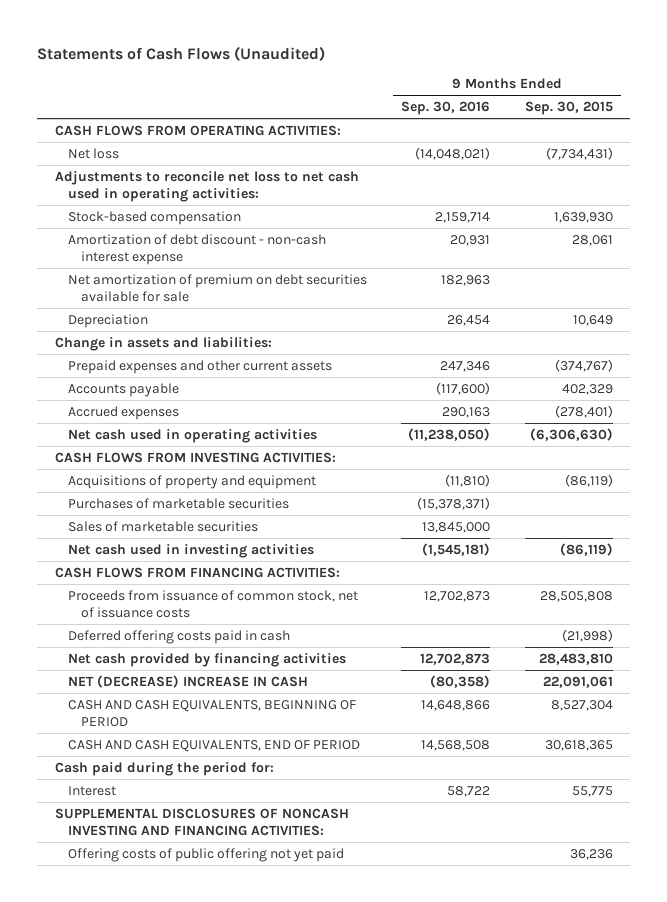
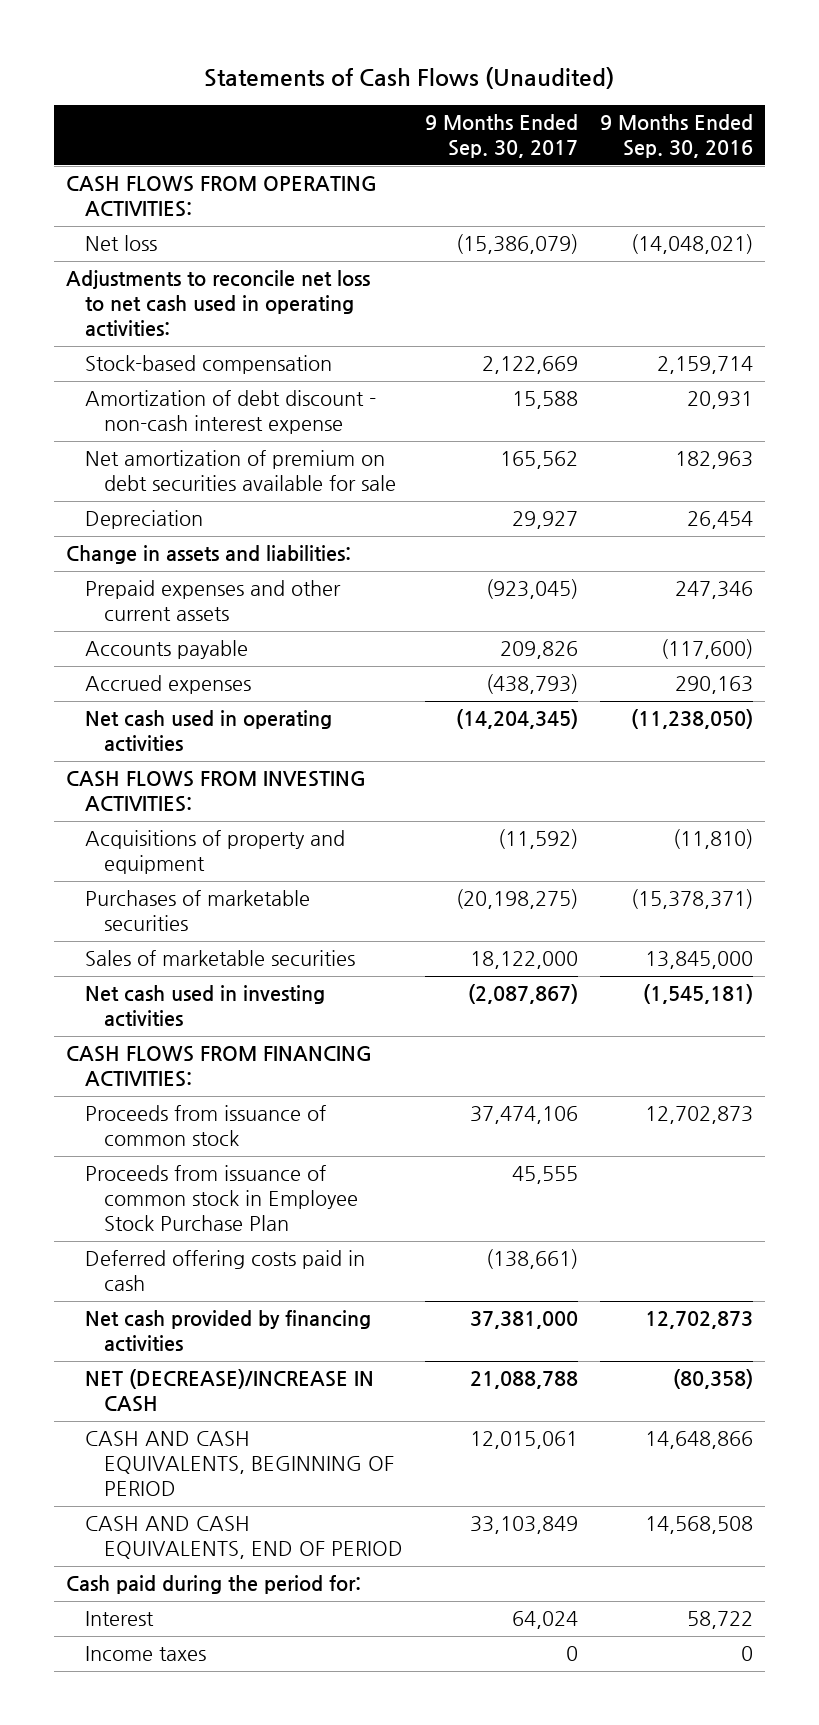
- | 9 Months Ended Sep. 30, 2016 | 9 Months Ended Sep. 30, 2015
+ | 9 Months Ended Sep. 30, 2017 | 9 Months Ended Sep. 30, 2016
- Proceeds from issuance of common stock, net of issuance costs | 12,702,873 | 28,505,808
+ Proceeds from issuance of common stock | 37,474,106 | 12,702,873
+ Proceeds from issuance of common stock in Employee Stock Purchase Plan | 45,555 |
- NET (DECREASE) INCREASE IN CASH | (80,358) | 22,091,061
+ NET (DECREASE)/INCREASE IN CASH | 21,088,788 | (80,358)
- SUPPLEMENTAL DISCLOSURES OF NONCASH INVESTING AND FINANCING ACTIVITIES:
- Offering costs of public offering not yet paid | | 36,236
+ Income taxes | 0 | 0

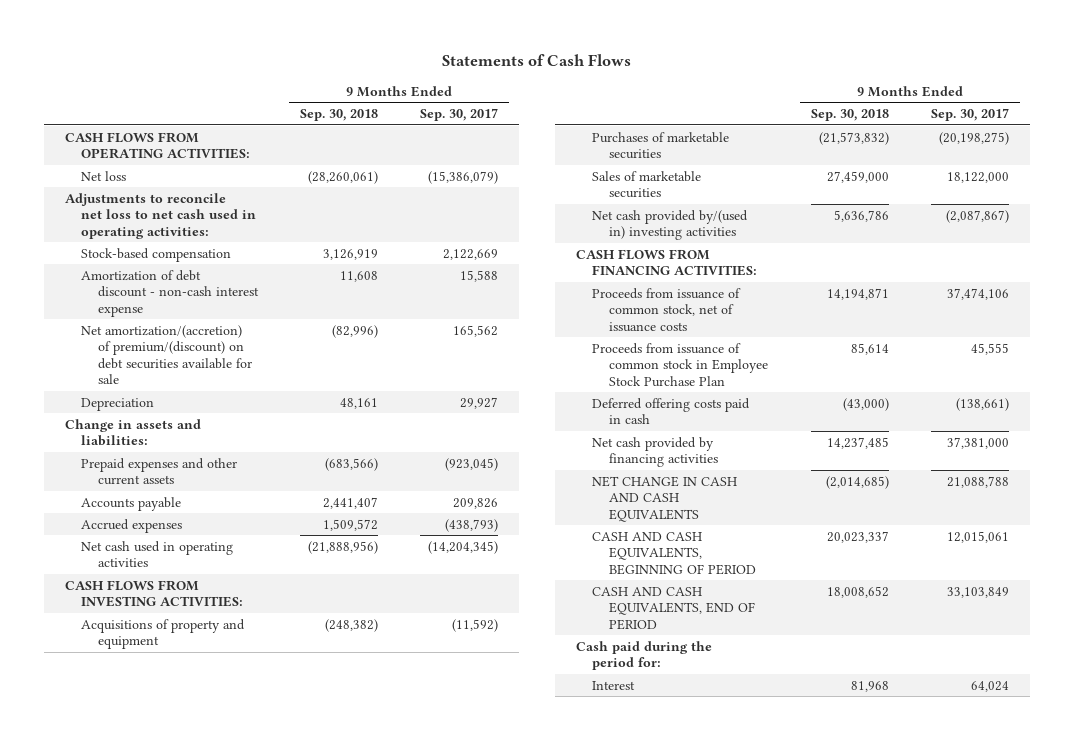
- Statements of Cash Flows (Unaudited)
+ Statements of Cash Flows
- | 9 Months Ended Sep. 30, 2017 | 9 Months Ended Sep. 30, 2016
+ | 9 Months Ended Sep. 30, 2018 | 9 Months Ended Sep. 30, 2017
- Net amortization of premium on debt securities available for sale | 165,562 | 182,963
+ Net amortization/(accretion) of premium/(discount) on debt securities available for sale | (82,996) | 165,562
- Net cash used in investing activities | (2,087,867) | (1,545,181)
+ Net cash provided by/(used in) investing activities | 5,636,786 | (2,087,867)
- Proceeds from issuance of common stock | 37,474,106 | 12,702,873
+ Proceeds from issuance of common stock, net of issuance costs | 14,194,871 | 37,474,106
- NET (DECREASE)/INCREASE IN CASH | 21,088,788 | (80,358)
+ NET CHANGE IN CASH AND CASH EQUIVALENTS | (2,014,685) | 21,088,788
- Income taxes | 0 | 0

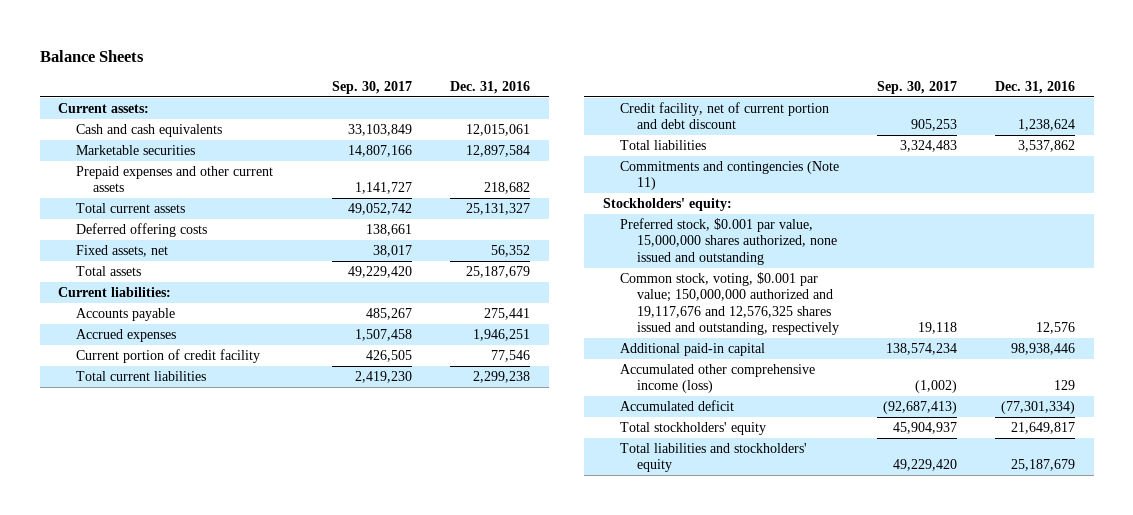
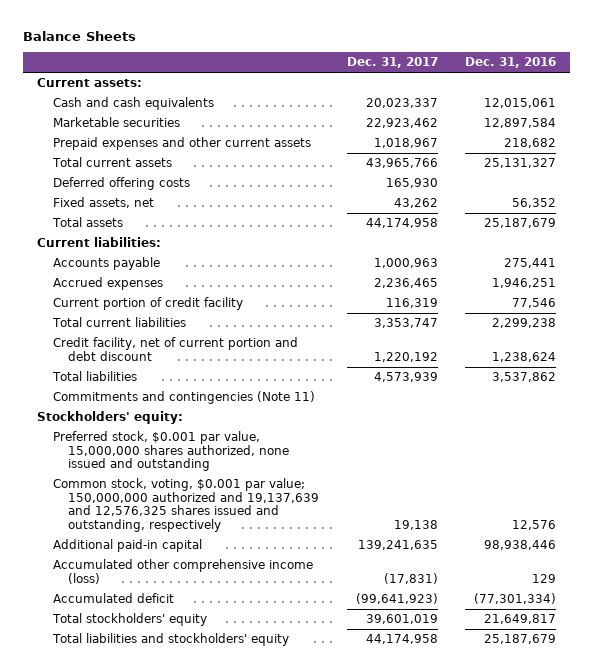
- | Sep. 30, 2017 | Dec. 31, 2016
+ | Dec. 31, 2017 | Dec. 31, 2016
- Common stock, voting, $0.001 par value; 150,000,000 authorized and 19,117,676 and 12,576,325 shares issued and outstanding, respectively | 19,118 | 12,576
+ Common stock, voting, $0.001 par value; 150,000,000 authorized and 19,137,639 and 12,576,325 shares issued and outstanding, respectively | 19,138 | 12,576

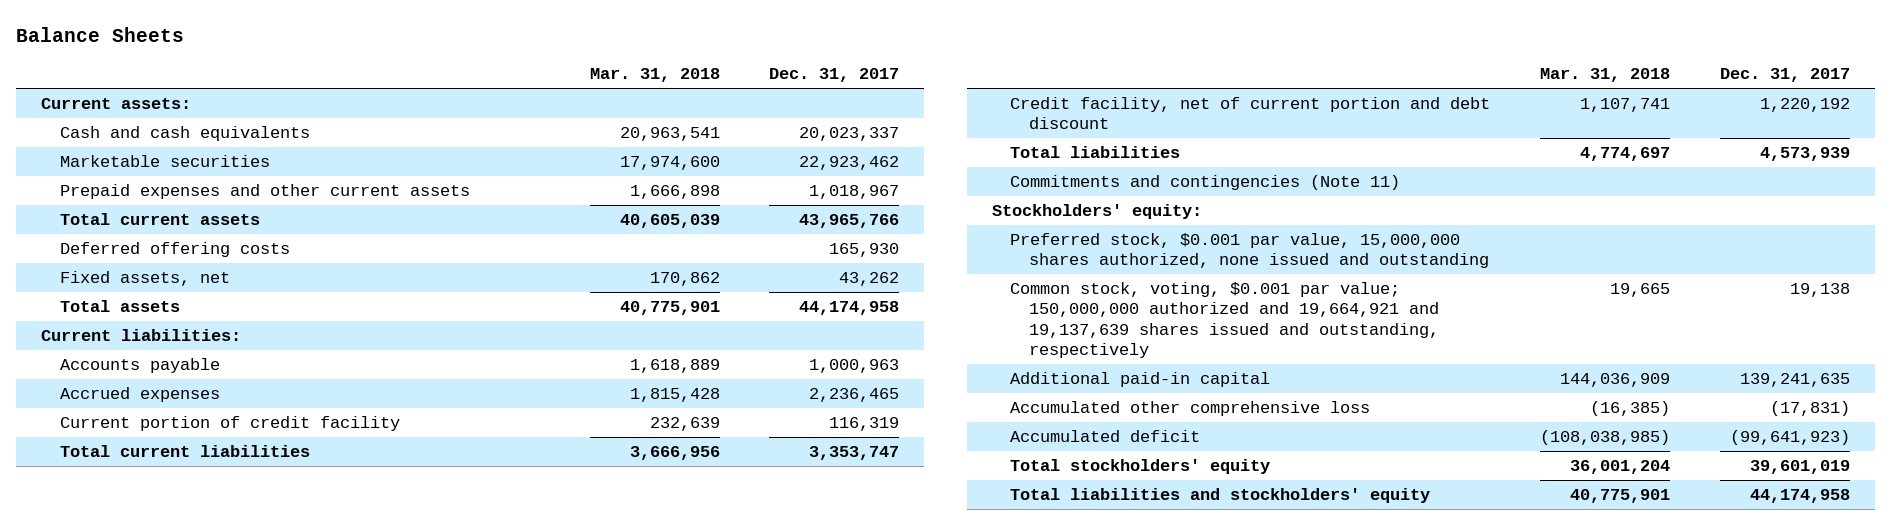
- | Dec. 31, 2017 | Dec. 31, 2016
+ | Mar. 31, 2018 | Dec. 31, 2017
- Common stock, voting, $0.001 par value; 150,000,000 authorized and 19,137,639 and 12,576,325 shares issued and outstanding, respectively | 19,138 | 12,576
+ Common stock, voting, $0.001 par value; 150,000,000 authorized and 19,664,921 and 19,137,639 shares issued and outstanding, respectively | 19,665 | 19,138
- Accumulated other comprehensive income (loss) | (17,831) | 129
+ Accumulated other comprehensive loss | (16,385) | (17,831)

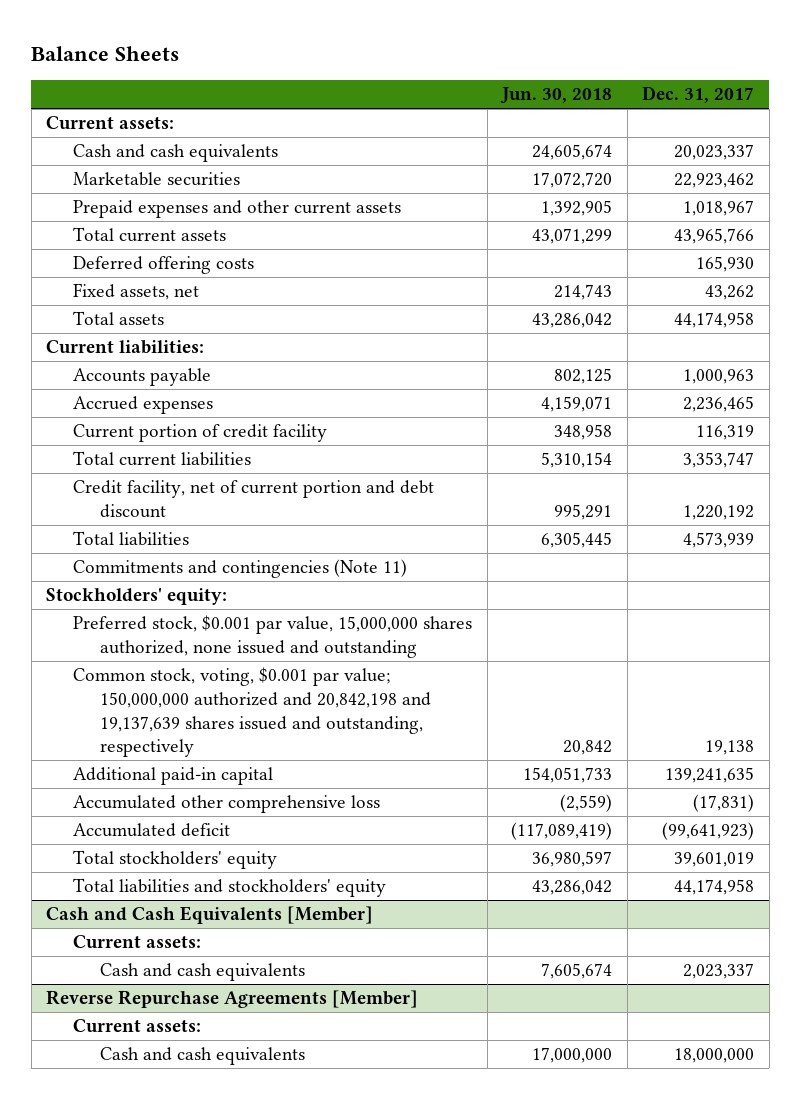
- | Mar. 31, 2018 | Dec. 31, 2017
+ | Jun. 30, 2018 | Dec. 31, 2017
- Common stock, voting, $0.001 par value; 150,000,000 authorized and 19,664,921 and 19,137,639 shares issued and outstanding, respectively | 19,665 | 19,138
+ Common stock, voting, $0.001 par value; 150,000,000 authorized and 20,842,198 and 19,137,639 shares issued and outstanding, respectively | 20,842 | 19,138
+ Cash and Cash Equivalents [Member]
+ Current assets:
+ Cash and cash equivalents | 7,605,674 | 2,023,337
+ Reverse Repurchase Agreements [Member]
+ Current assets:
+ Cash and cash equivalents | 17,000,000 | 18,000,000

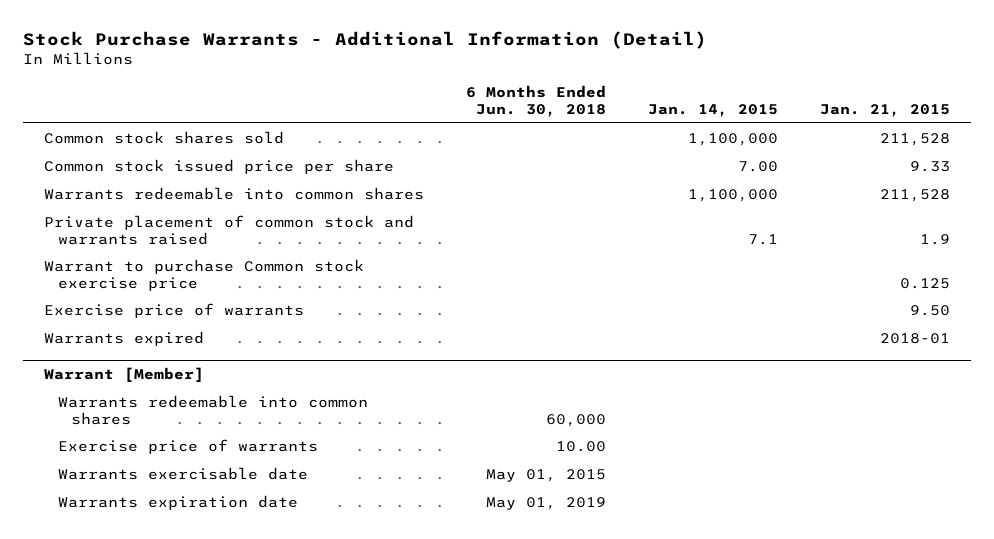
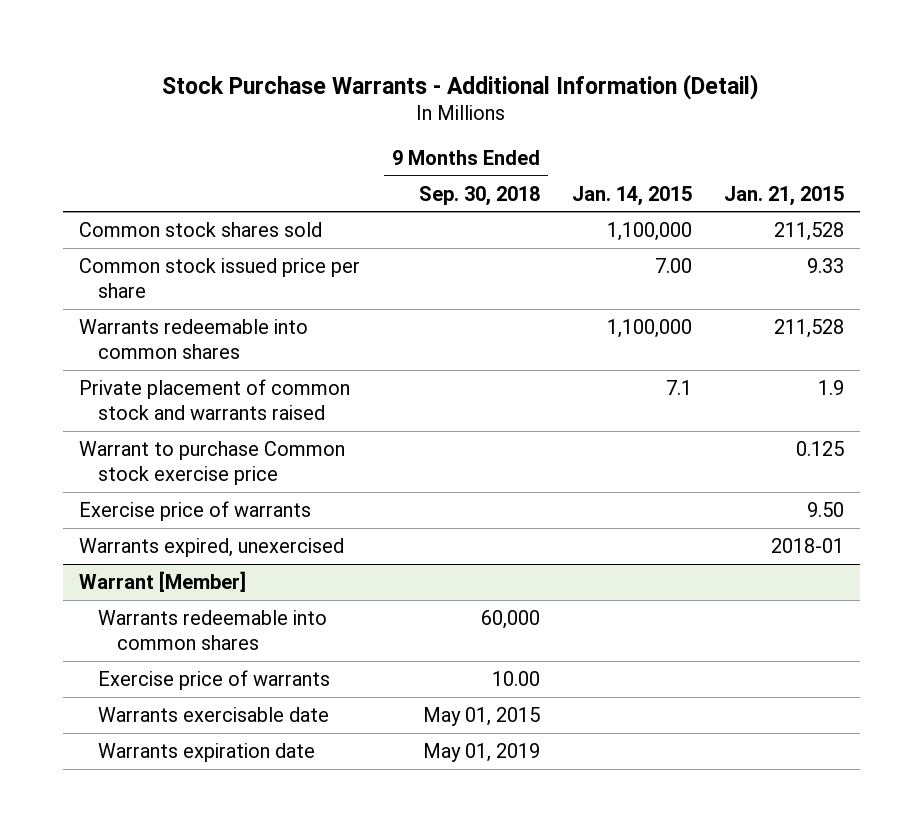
- | 6 Months Ended Jun. 30, 2018 | Jan. 14, 2015 | Jan. 21, 2015
+ | 9 Months Ended Sep. 30, 2018 | Jan. 14, 2015 | Jan. 21, 2015
- Warrants expired | | | 2018-01
+ Warrants expired, unexercised | | | 2018-01

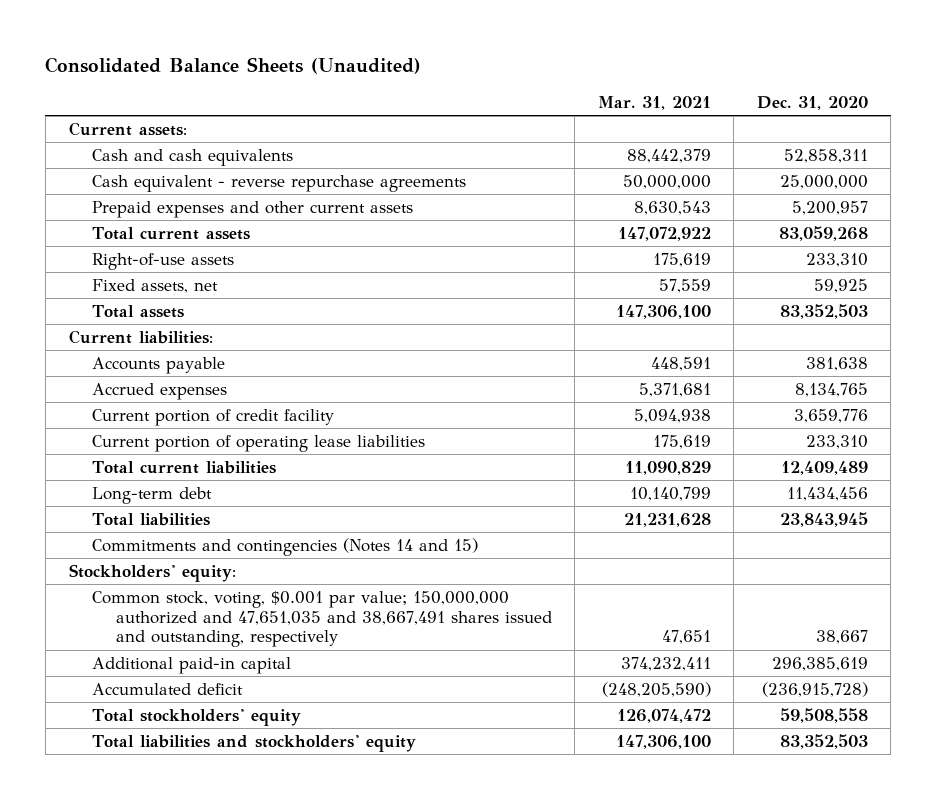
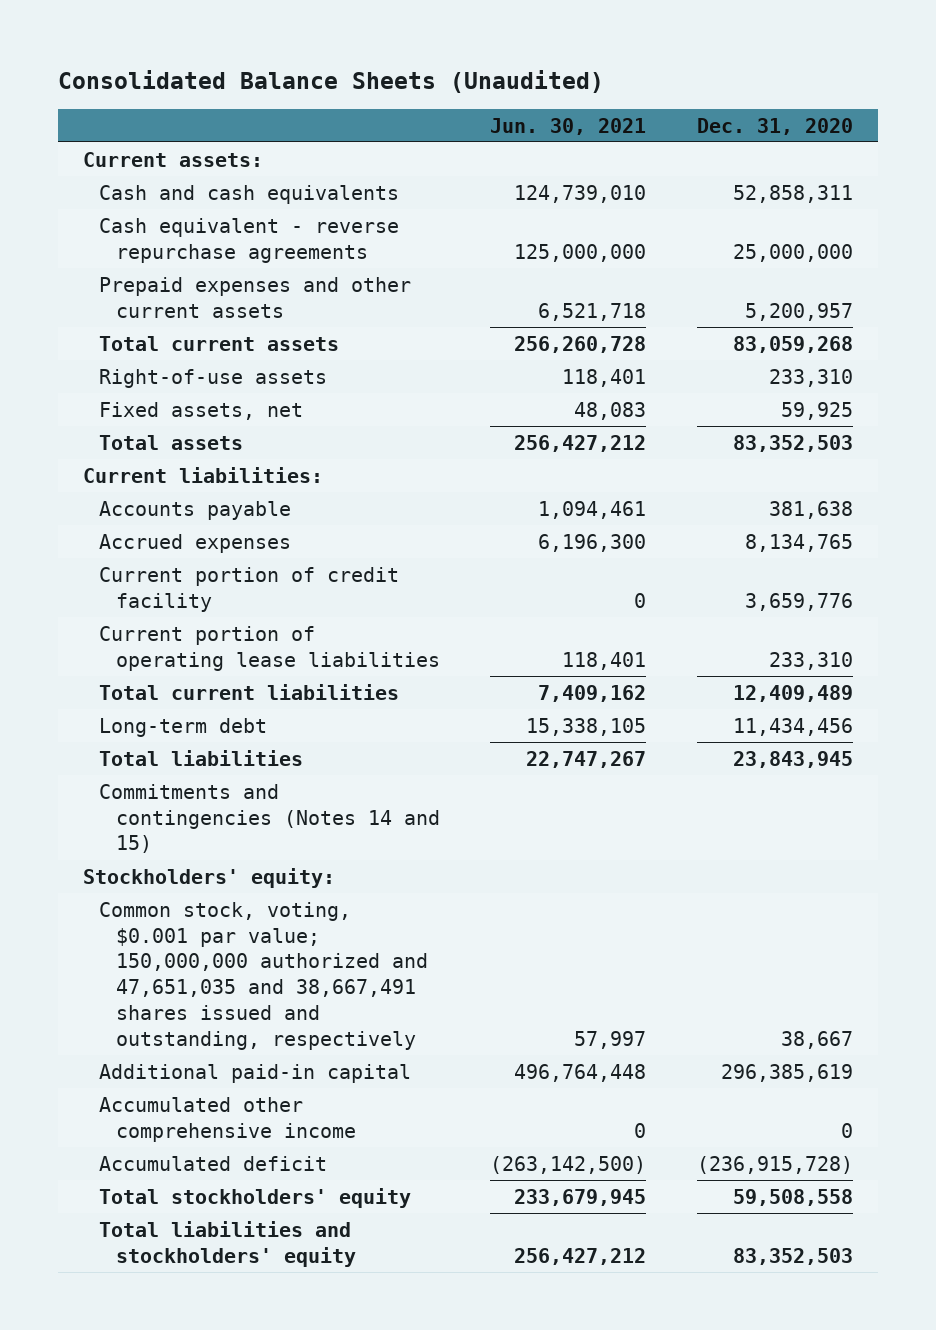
- | Mar. 31, 2021 | Dec. 31, 2020
+ | Jun. 30, 2021 | Dec. 31, 2020
+ Accumulated other comprehensive income | 0 | 0

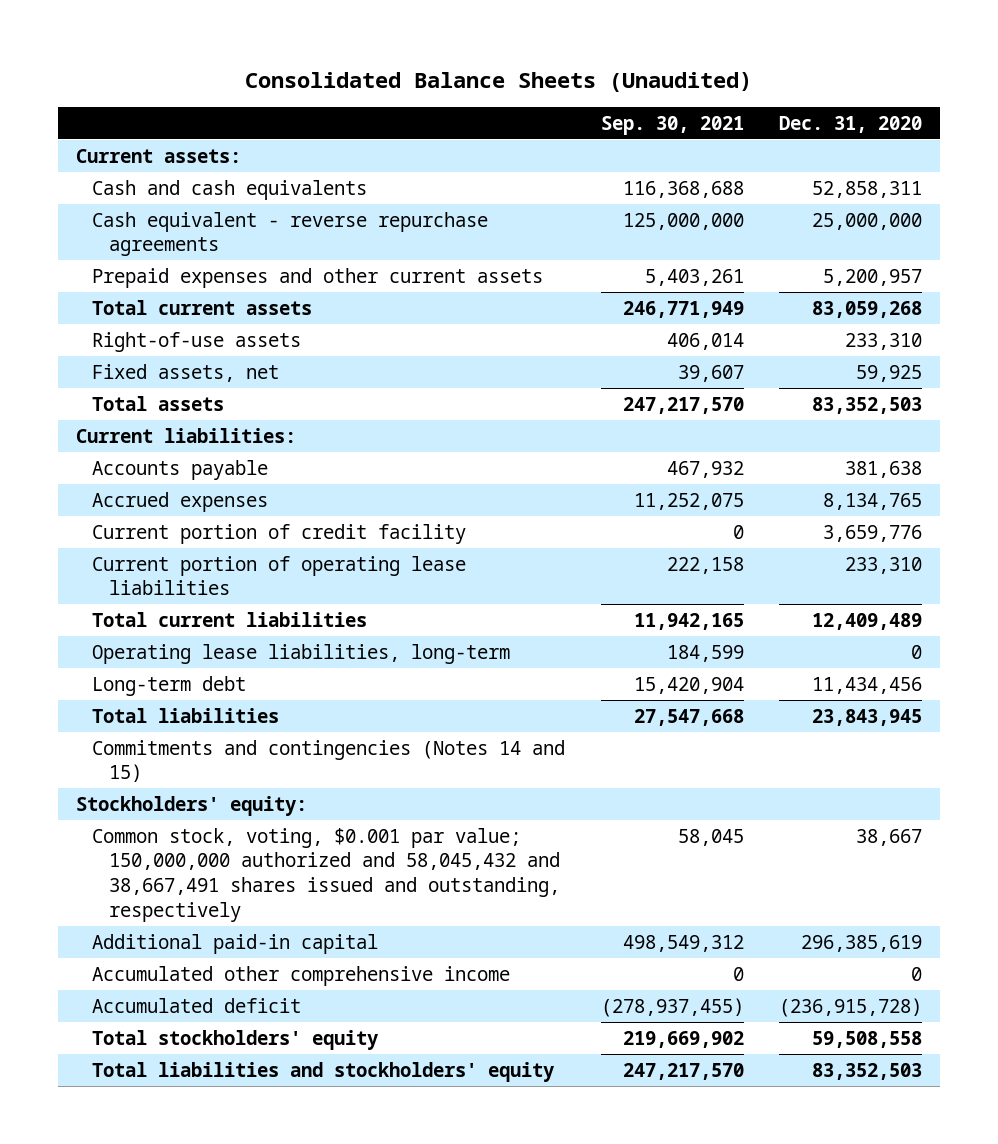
- | Jun. 30, 2021 | Dec. 31, 2020
+ | Sep. 30, 2021 | Dec. 31, 2020
+ Operating lease liabilities, long-term | 184,599 | 0
- Common stock, voting, $0.001 par value; 150,000,000 authorized and 47,651,035 and 38,667,491 shares issued and outstanding, respectively | 57,997 | 38,667
+ Common stock, voting, $0.001 par value; 150,000,000 authorized and 58,045,432 and 38,667,491 shares issued and outstanding, respectively | 58,045 | 38,667

